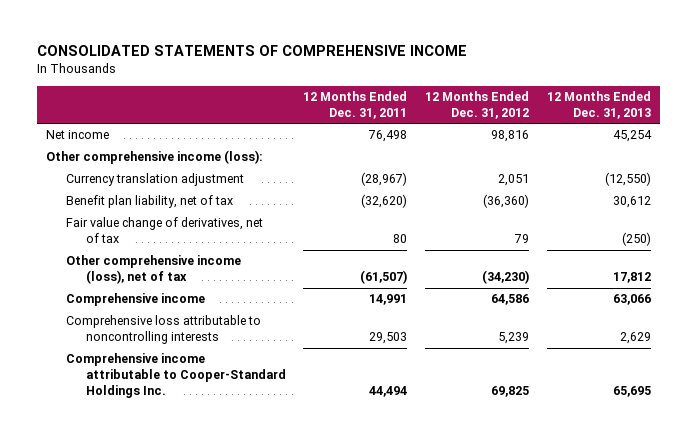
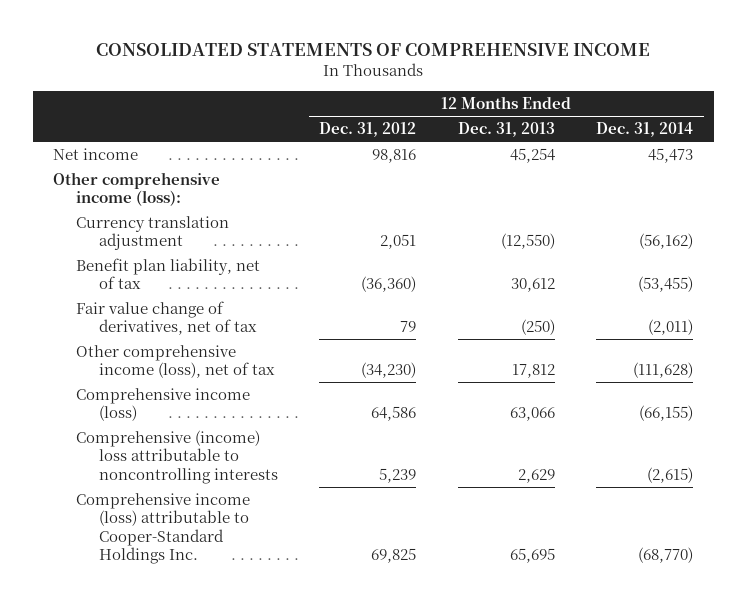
- | 12 Months Ended Dec. 31, 2011 | 12 Months Ended Dec. 31, 2012 | 12 Months Ended Dec. 31, 2013
+ | 12 Months Ended Dec. 31, 2012 | 12 Months Ended Dec. 31, 2013 | 12 Months Ended Dec. 31, 2014
- Comprehensive income | 14,991 | 64,586 | 63,066
- Comprehensive loss attributable to noncontrolling interests | 29,503 | 5,239 | 2,629
- Comprehensive income attributable to Cooper-Standard Holdings Inc. | 44,494 | 69,825 | 65,695
+ Comprehensive income (loss) | 64,586 | 63,066 | (66,155)
+ Comprehensive (income) loss attributable to noncontrolling interests | 5,239 | 2,629 | (2,615)
+ Comprehensive income (loss) attributable to Cooper-Standard Holdings Inc. | 69,825 | 65,695 | (68,770)

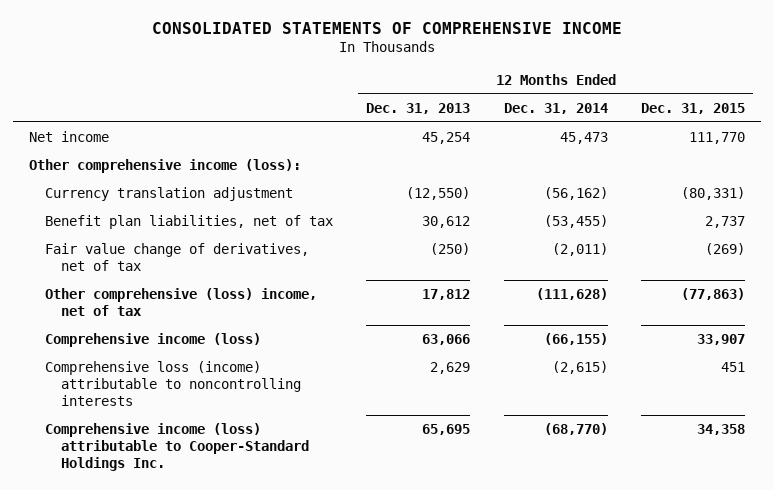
- | 12 Months Ended Dec. 31, 2012 | 12 Months Ended Dec. 31, 2013 | 12 Months Ended Dec. 31, 2014
+ | 12 Months Ended Dec. 31, 2013 | 12 Months Ended Dec. 31, 2014 | 12 Months Ended Dec. 31, 2015
- Benefit plan liability, net of tax | (36,360) | 30,612 | (53,455)
+ Benefit plan liabilities, net of tax | 30,612 | (53,455) | 2,737
- Other comprehensive income (loss), net of tax | (34,230) | 17,812 | (111,628)
+ Other comprehensive (loss) income, net of tax | 17,812 | (111,628) | (77,863)
- Comprehensive (income) loss attributable to noncontrolling interests | 5,239 | 2,629 | (2,615)
+ Comprehensive loss (income) attributable to noncontrolling interests | 2,629 | (2,615) | 451

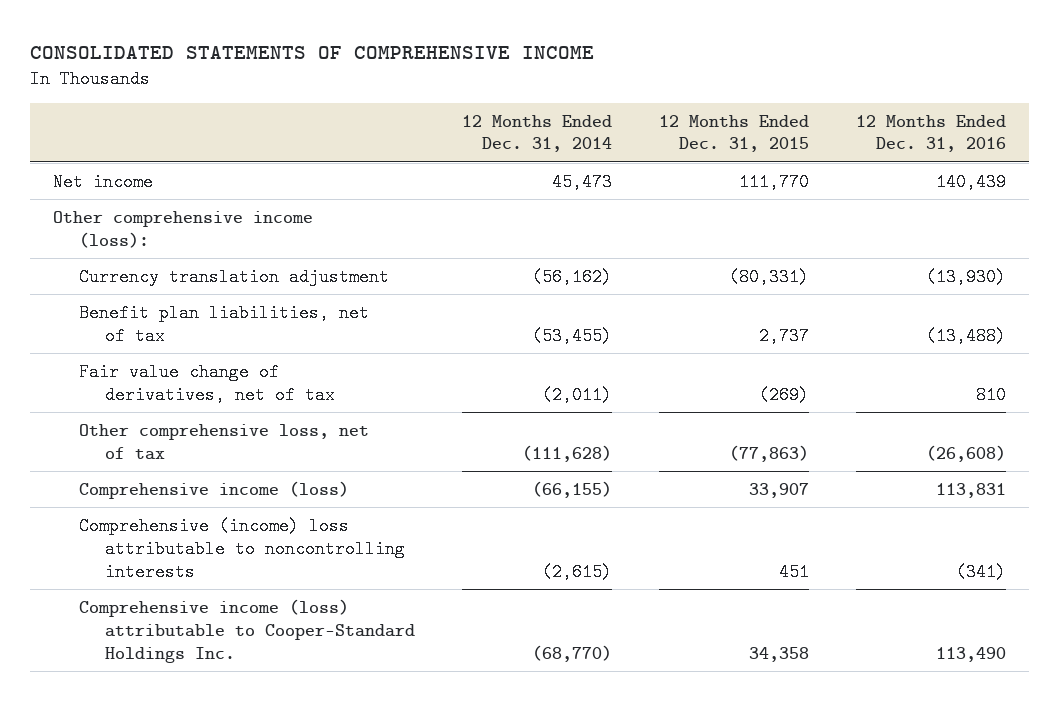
- | 12 Months Ended Dec. 31, 2013 | 12 Months Ended Dec. 31, 2014 | 12 Months Ended Dec. 31, 2015
+ | 12 Months Ended Dec. 31, 2014 | 12 Months Ended Dec. 31, 2015 | 12 Months Ended Dec. 31, 2016
- Other comprehensive (loss) income, net of tax | 17,812 | (111,628) | (77,863)
+ Other comprehensive loss, net of tax | (111,628) | (77,863) | (26,608)
- Comprehensive loss (income) attributable to noncontrolling interests | 2,629 | (2,615) | 451
+ Comprehensive (income) loss attributable to noncontrolling interests | (2,615) | 451 | (341)

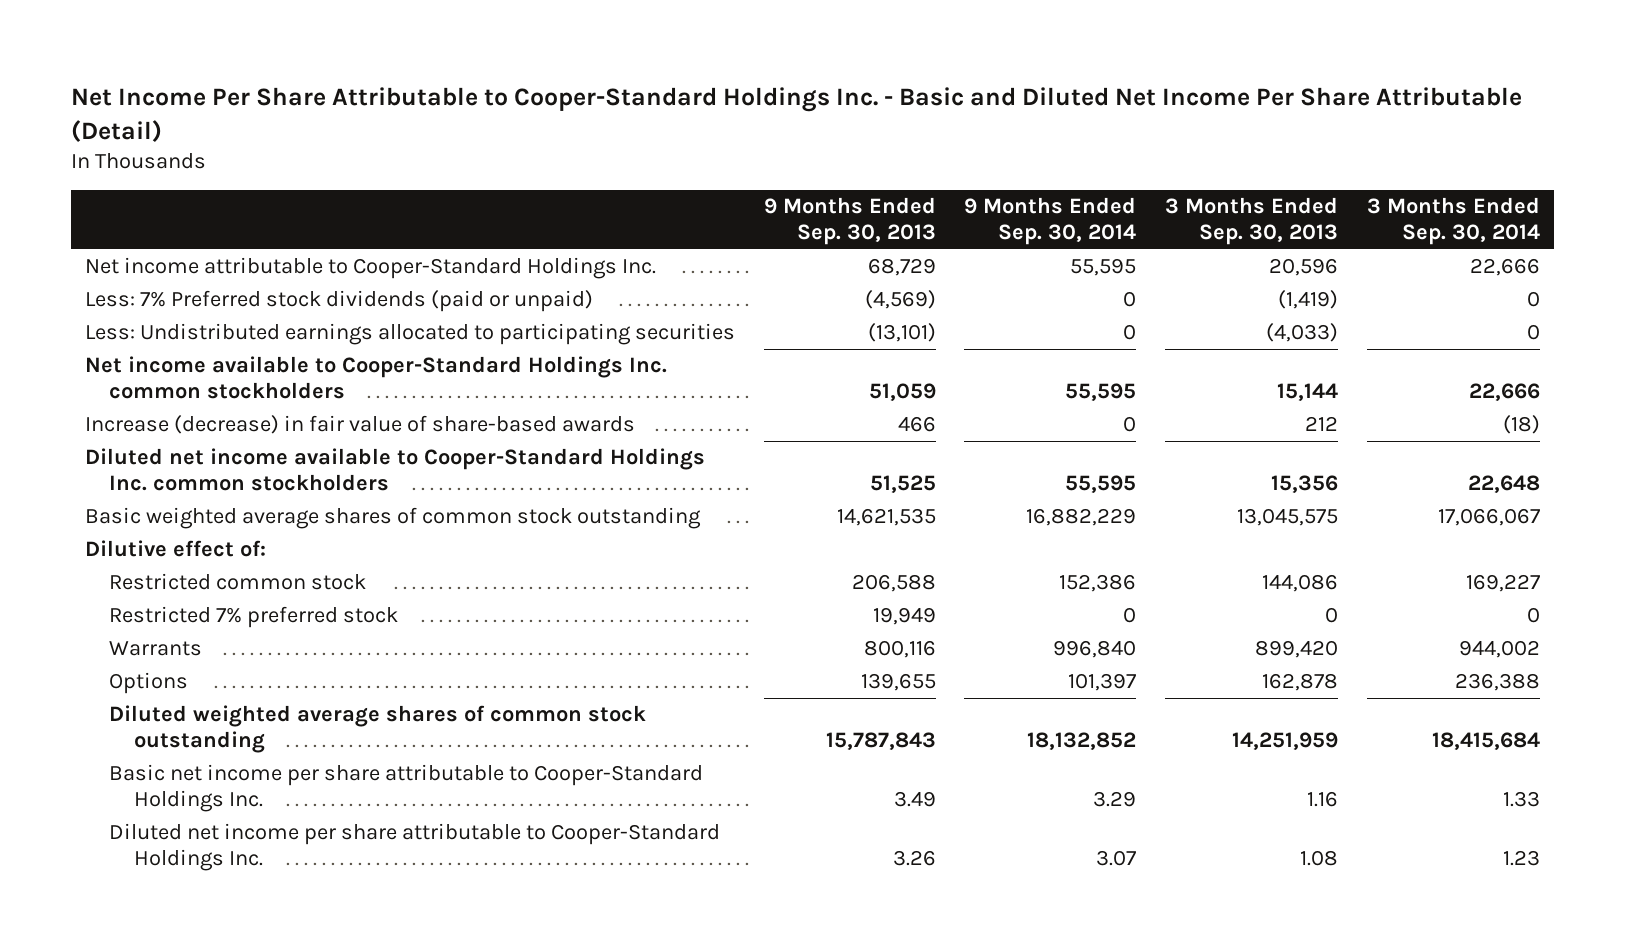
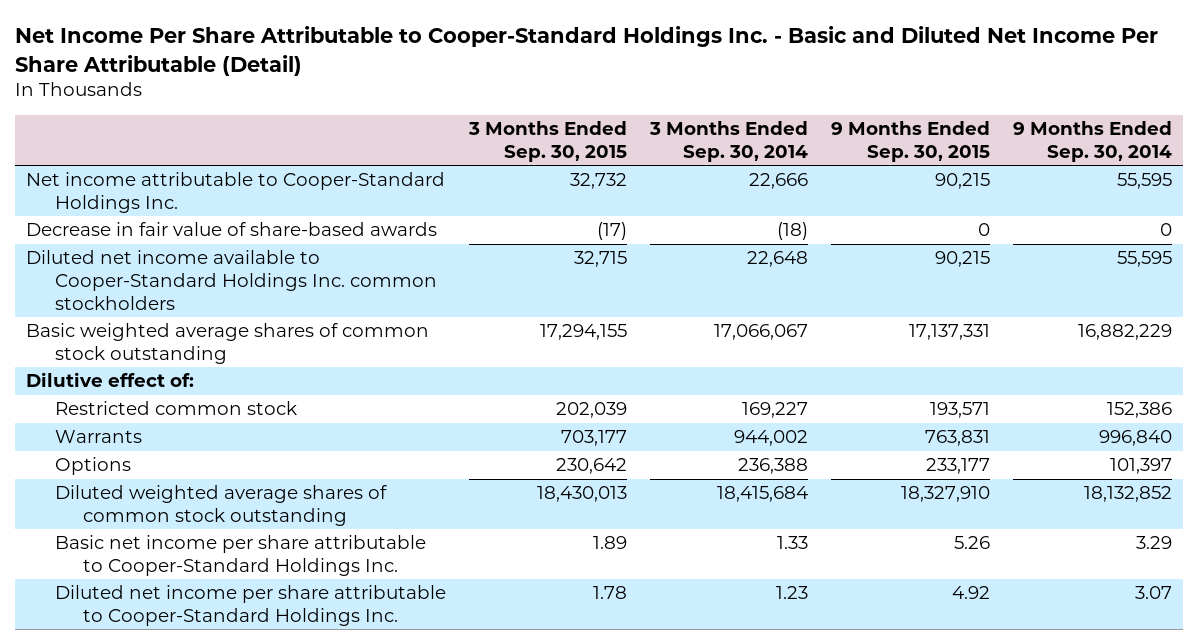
- | 9 Months Ended Sep. 30, 2013 | 9 Months Ended Sep. 30, 2014 | 3 Months Ended Sep. 30, 2013 | 3 Months Ended Sep. 30, 2014
+ | 3 Months Ended Sep. 30, 2015 | 3 Months Ended Sep. 30, 2014 | 9 Months Ended Sep. 30, 2015 | 9 Months Ended Sep. 30, 2014
- Less: 7% Preferred stock dividends (paid or unpaid) | (4,569) | 0 | (1,419) | 0
- Less: Undistributed earnings allocated to participating securities | (13,101) | 0 | (4,033) | 0
- Net income available to Cooper-Standard Holdings Inc. common stockholders | 51,059 | 55,595 | 15,144 | 22,666
- Increase (decrease) in fair value of share-based awards | 466 | 0 | 212 | (18)
+ Decrease in fair value of share-based awards | (17) | (18) | 0 | 0
- Restricted 7% preferred stock | 19,949 | 0 | 0 | 0

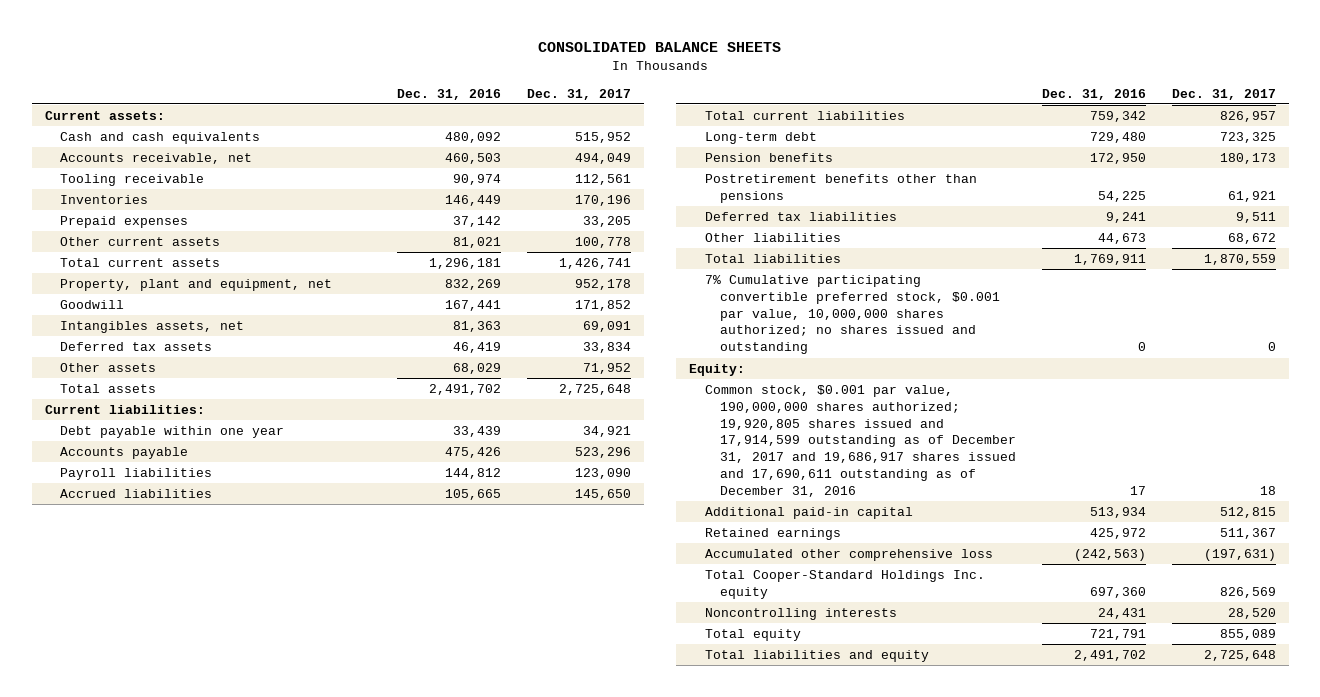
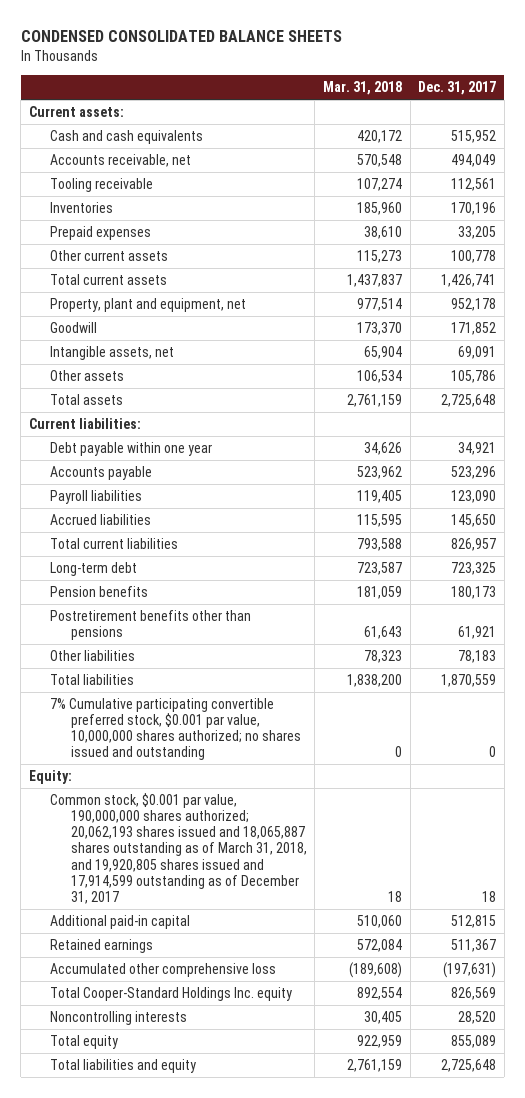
- CONSOLIDATED BALANCE SHEETS
+ CONDENSED CONSOLIDATED BALANCE SHEETS
- | Dec. 31, 2016 | Dec. 31, 2017
+ | Mar. 31, 2018 | Dec. 31, 2017
- Intangibles assets, net | 81,363 | 69,091
- Deferred tax assets | 46,419 | 33,834
- Other assets | 68,029 | 71,952
+ Intangible assets, net | 65,904 | 69,091
+ Other assets | 106,534 | 105,786
- Deferred tax liabilities | 9,241 | 9,511
- Other liabilities | 44,673 | 68,672
+ Other liabilities | 78,323 | 78,183
- Common stock, $0.001 par value, 190,000,000 shares authorized; 19,920,805 shares issued and 17,914,599 outstanding as of December 31, 2017 and 19,686,917 shares issued and 17,690,611 outstanding as of December 31, 2016 | 17 | 18
+ Common stock, $0.001 par value, 190,000,000 shares authorized; 20,062,193 shares issued and 18,065,887 shares outstanding as of March 31, 2018, and 19,920,805 shares issued and 17,914,599 outstanding as of December 31, 2017 | 18 | 18

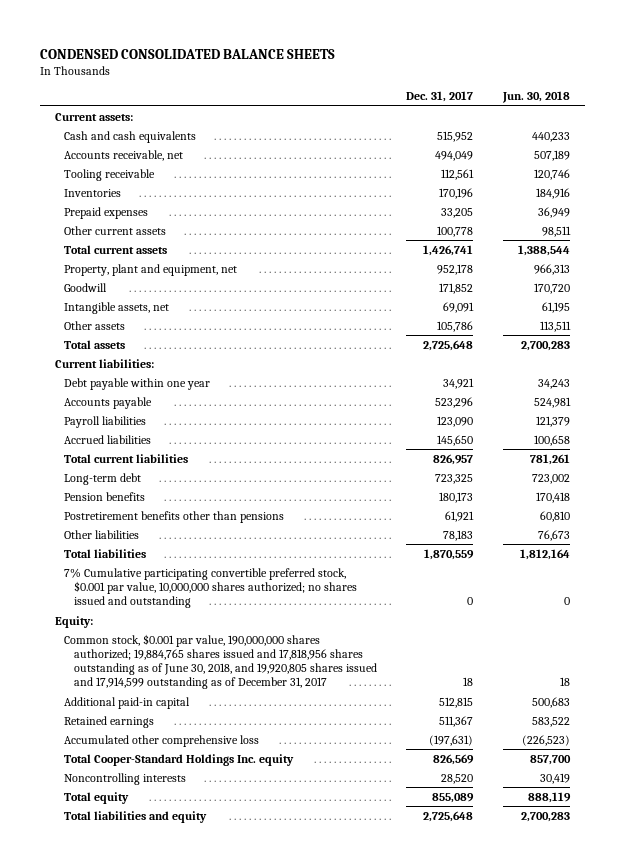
- | Mar. 31, 2018 | Dec. 31, 2017
+ | Dec. 31, 2017 | Jun. 30, 2018
- Common stock, $0.001 par value, 190,000,000 shares authorized; 20,062,193 shares issued and 18,065,887 shares outstanding as of March 31, 2018, and 19,920,805 shares issued and 17,914,599 outstanding as of December 31, 2017 | 18 | 18
+ Common stock, $0.001 par value, 190,000,000 shares authorized; 19,884,765 shares issued and 17,818,956 shares outstanding as of June 30, 2018, and 19,920,805 shares issued and 17,914,599 outstanding as of December 31, 2017 | 18 | 18

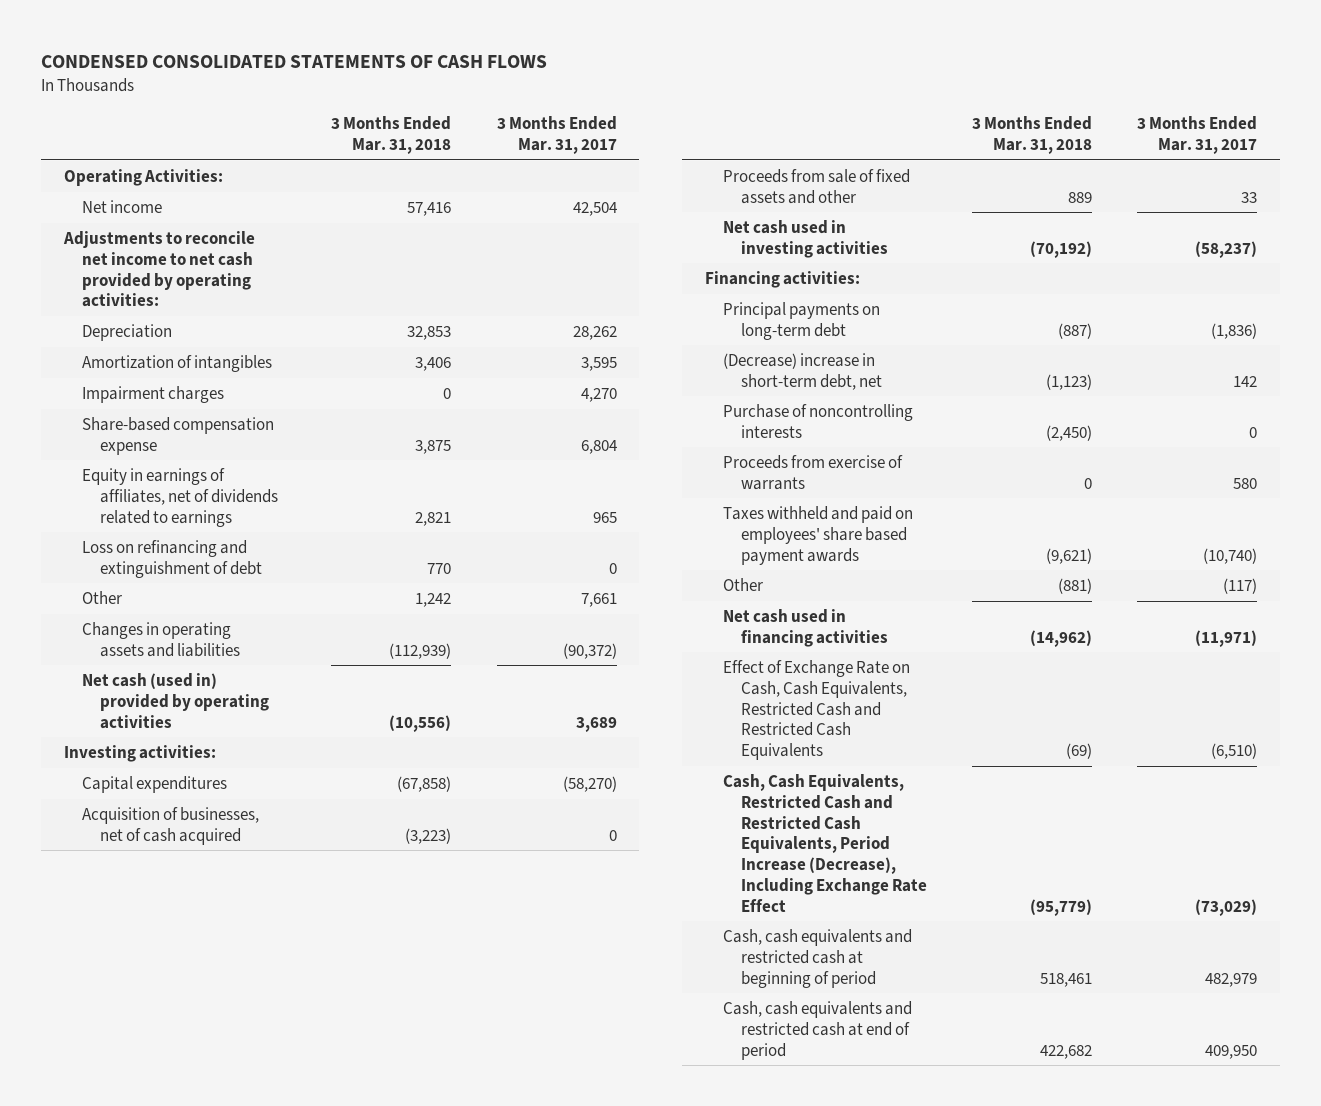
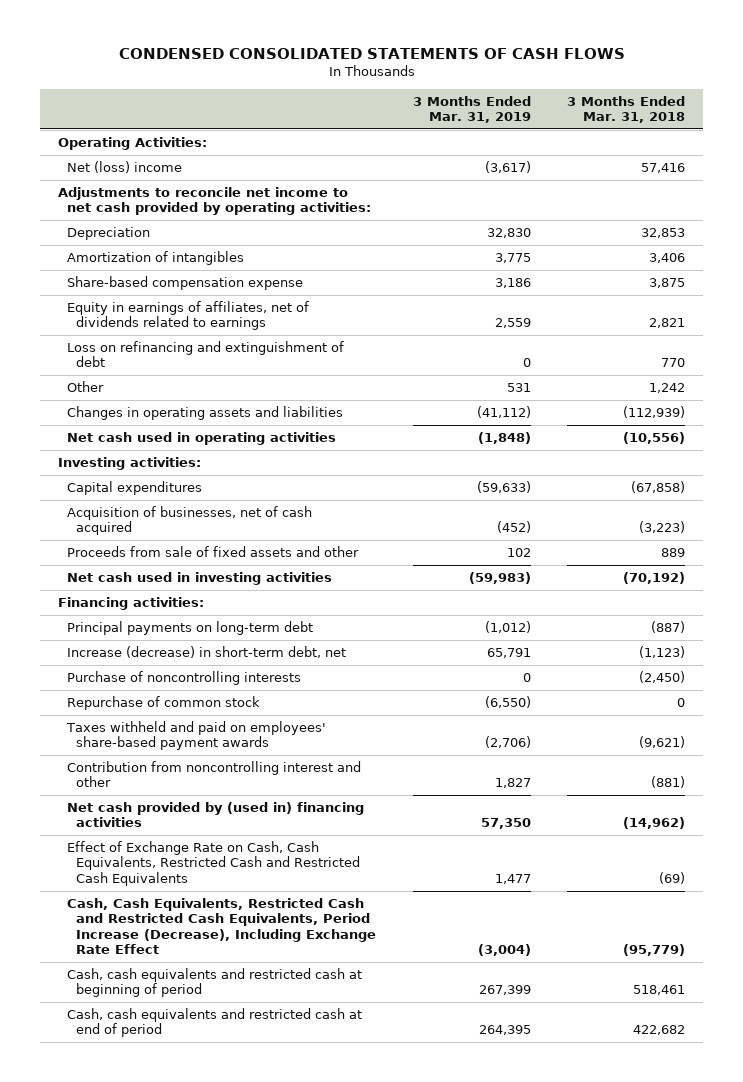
- | 3 Months Ended Mar. 31, 2018 | 3 Months Ended Mar. 31, 2017
+ | 3 Months Ended Mar. 31, 2019 | 3 Months Ended Mar. 31, 2018
- Net income | 57,416 | 42,504
+ Net (loss) income | (3,617) | 57,416
- Impairment charges | 0 | 4,270
- Net cash (used in) provided by operating activities | (10,556) | 3,689
+ Net cash used in operating activities | (1,848) | (10,556)
- (Decrease) increase in short-term debt, net | (1,123) | 142
+ Increase (decrease) in short-term debt, net | 65,791 | (1,123)
- Proceeds from exercise of warrants | 0 | 580
- Taxes withheld and paid on employees' share based payment awards | (9,621) | (10,740)
- Other | (881) | (117)
- Net cash used in financing activities | (14,962) | (11,971)
+ Repurchase of common stock | (6,550) | 0
+ Taxes withheld and paid on employees' share-based payment awards | (2,706) | (9,621)
+ Contribution from noncontrolling interest and other | 1,827 | (881)
+ Net cash provided by (used in) financing activities | 57,350 | (14,962)

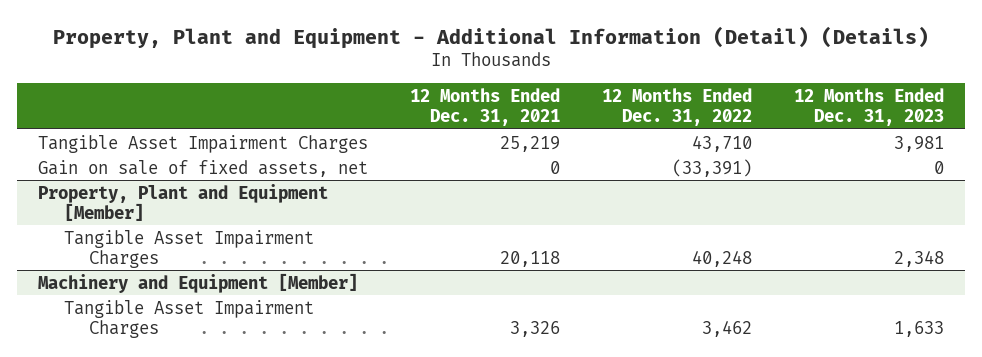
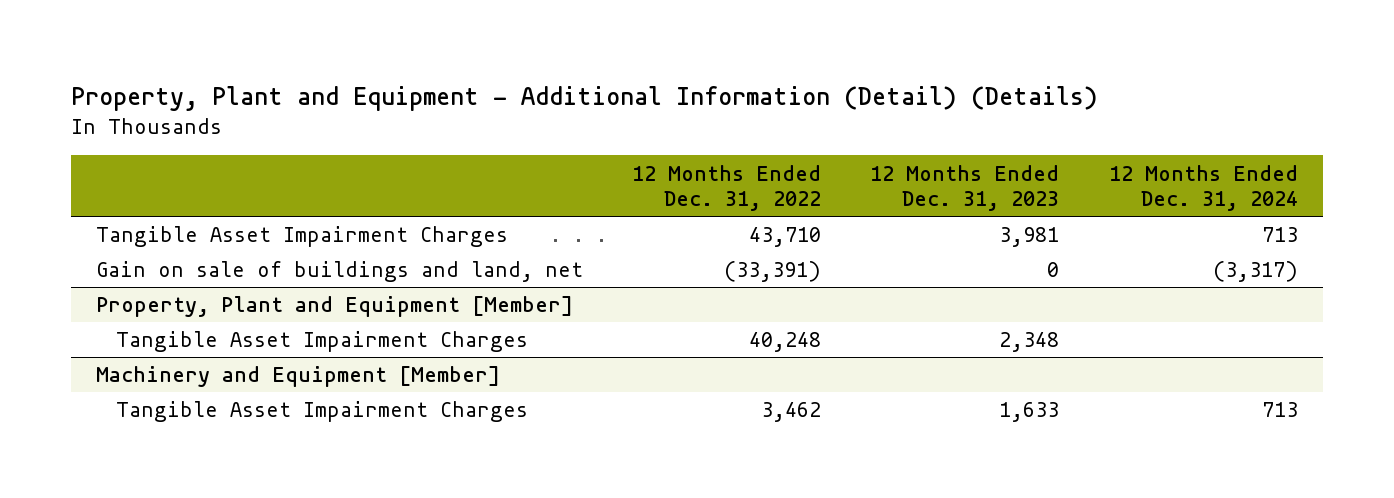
- | 12 Months Ended Dec. 31, 2021 | 12 Months Ended Dec. 31, 2022 | 12 Months Ended Dec. 31, 2023
+ | 12 Months Ended Dec. 31, 2022 | 12 Months Ended Dec. 31, 2023 | 12 Months Ended Dec. 31, 2024
- Gain on sale of fixed assets, net | 0 | (33,391) | 0
+ Gain on sale of buildings and land, net | (33,391) | 0 | (3,317)

